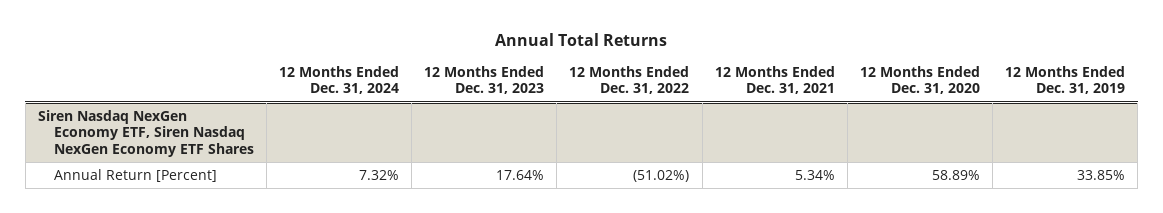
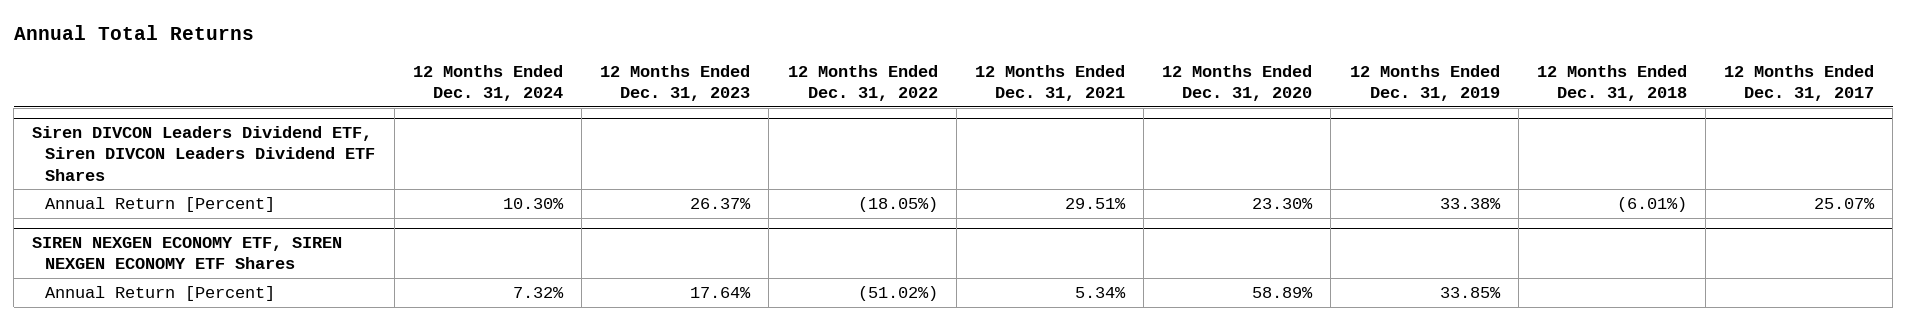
- | 12 Months Ended Dec. 31, 2024 | 12 Months Ended Dec. 31, 2023 | 12 Months Ended Dec. 31, 2022 | 12 Months Ended Dec. 31, 2021 | 12 Months Ended Dec. 31, 2020 | 12 Months Ended Dec. 31, 2019
+ | 12 Months Ended Dec. 31, 2024 | 12 Months Ended Dec. 31, 2023 | 12 Months Ended Dec. 31, 2022 | 12 Months Ended Dec. 31, 2021 | 12 Months Ended Dec. 31, 2020 | 12 Months Ended Dec. 31, 2019 | 12 Months Ended Dec. 31, 2018 | 12 Months Ended Dec. 31, 2017
- Siren Nasdaq NexGen Economy ETF, Siren Nasdaq NexGen Economy ETF Shares
+ Siren DIVCON Leaders Dividend ETF, Siren DIVCON Leaders Dividend ETF Shares
+ Annual Return [Percent] | 10.30% | 26.37% | (18.05%) | 29.51% | 23.30% | 33.38% | (6.01%) | 25.07%
+ SIREN NEXGEN ECONOMY ETF, SIREN NEXGEN ECONOMY ETF Shares

